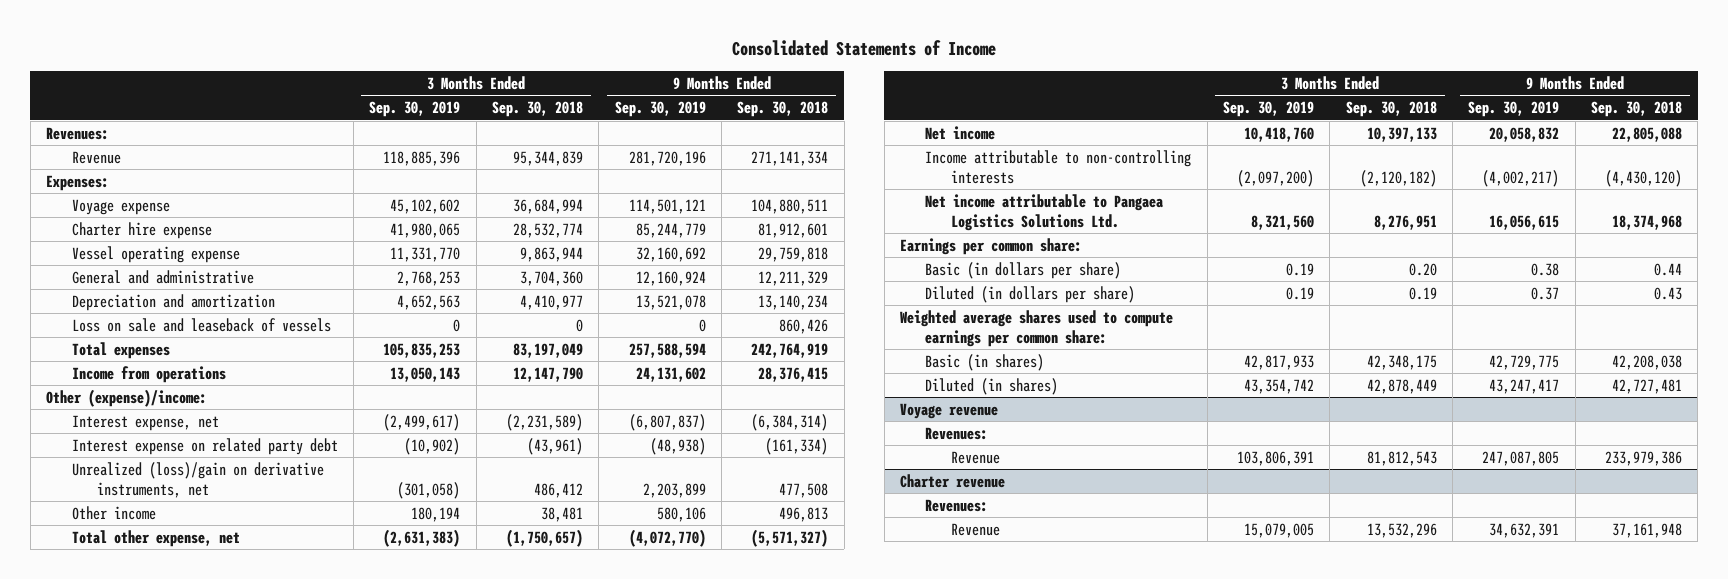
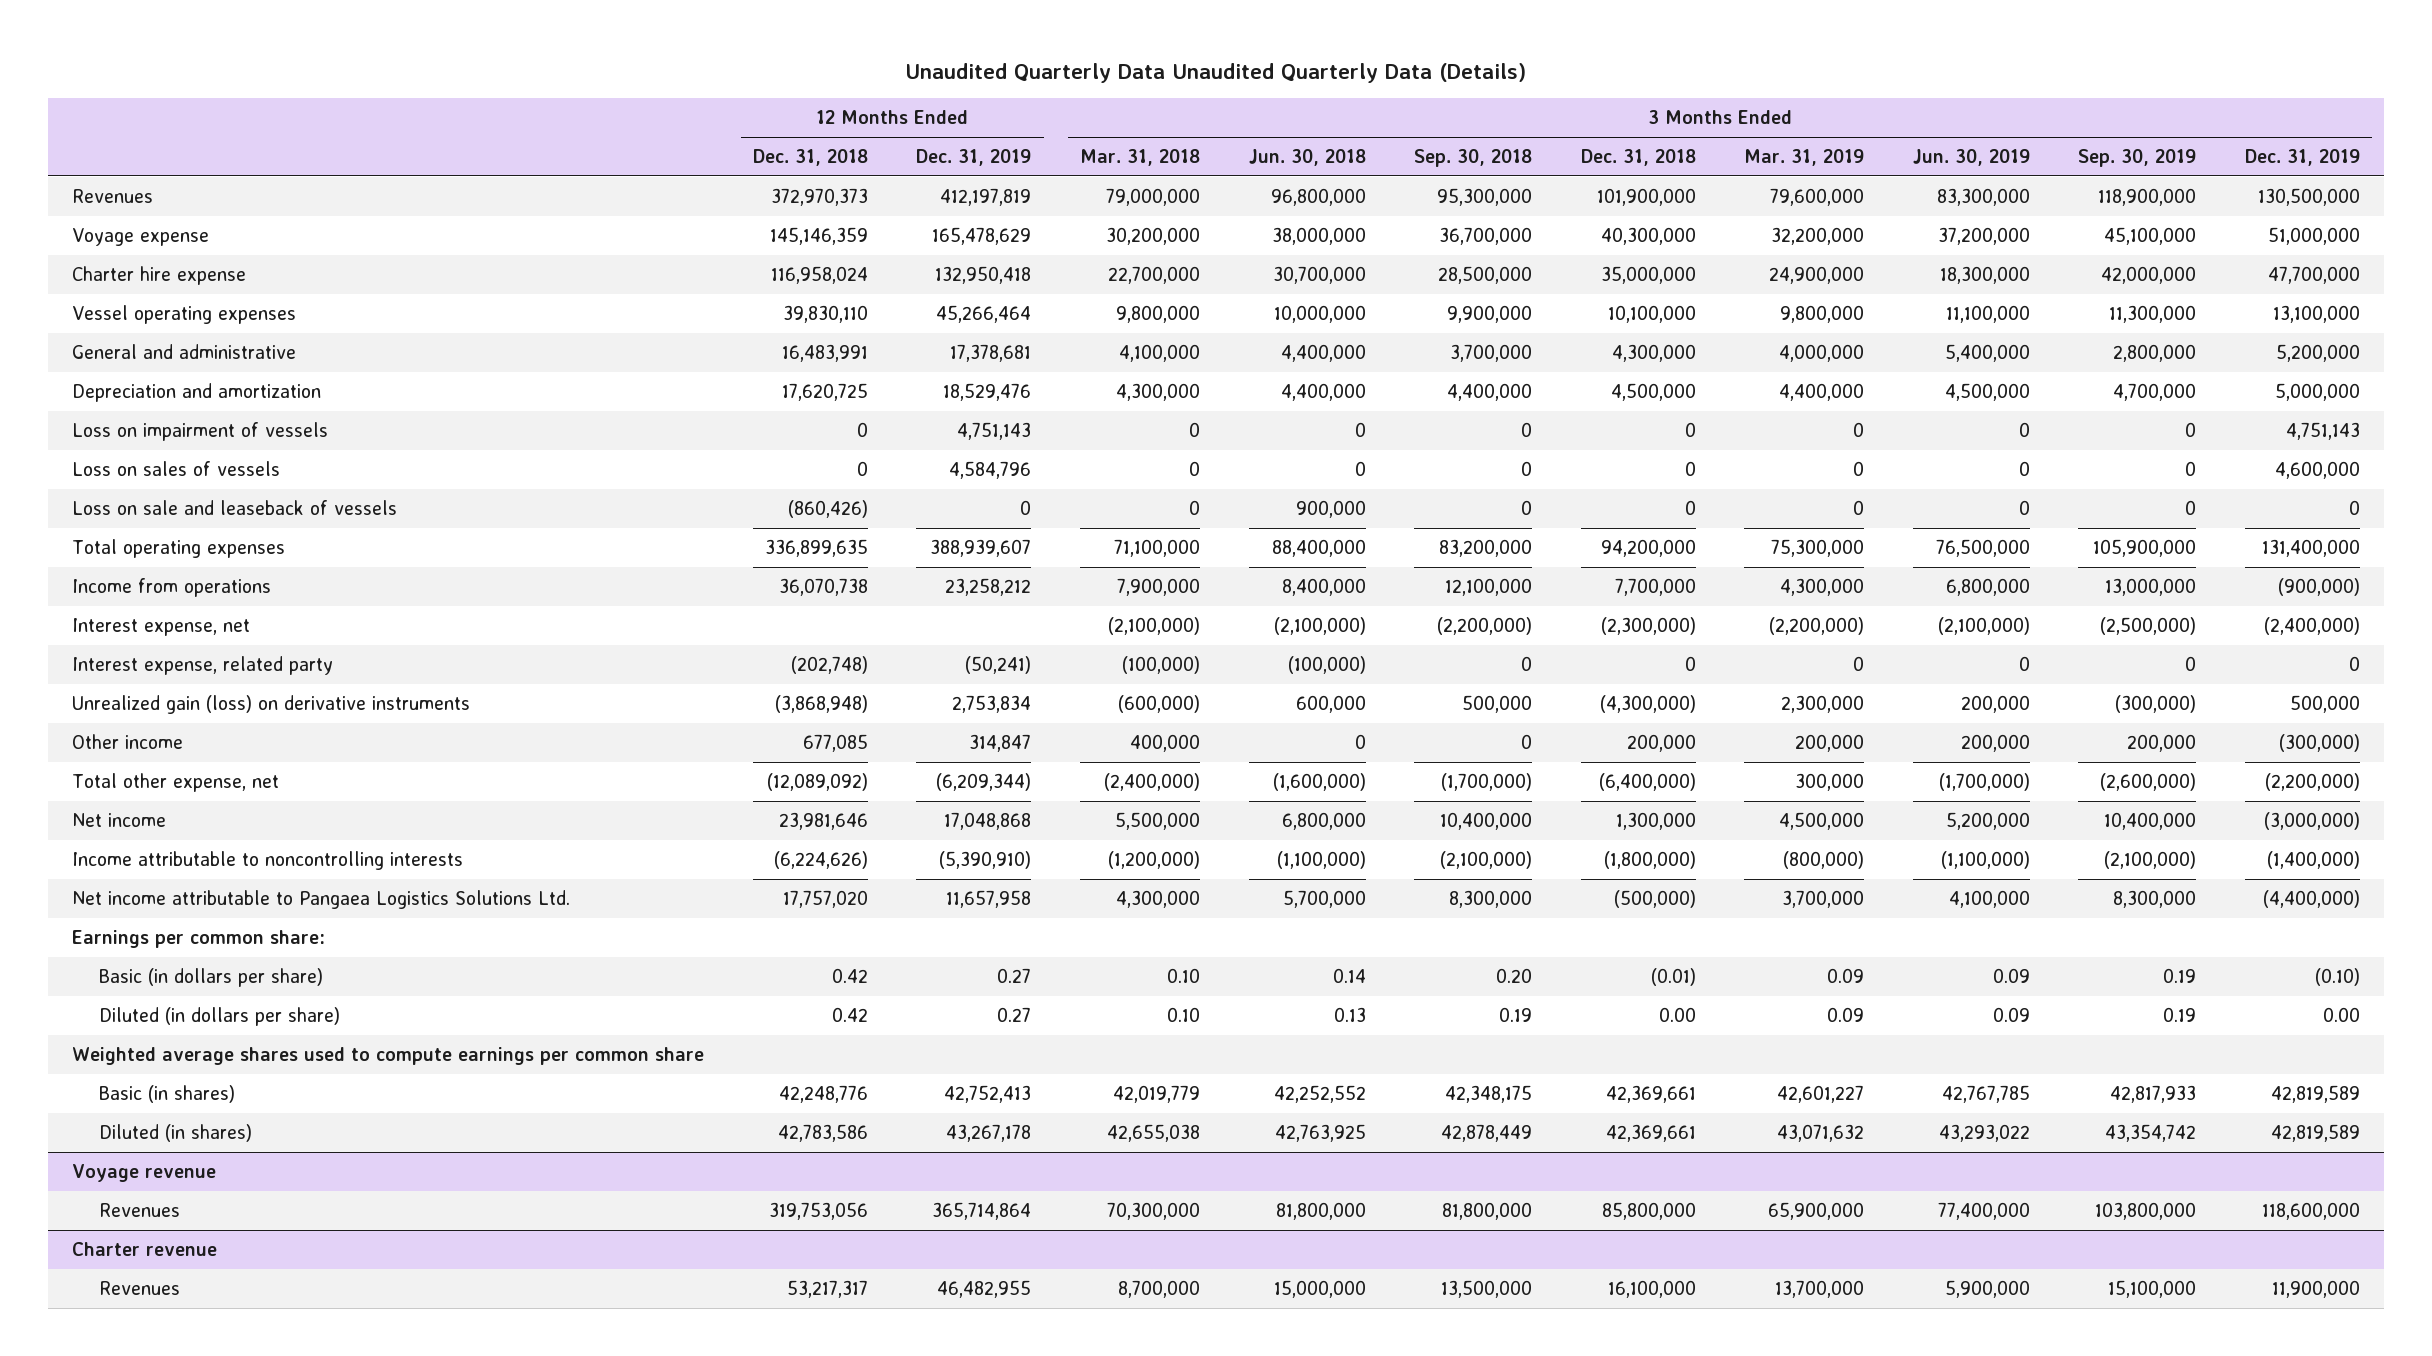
- Consolidated Statements of Income
+ Unaudited Quarterly Data Unaudited Quarterly Data (Details)
- | 3 Months Ended Sep. 30, 2019 | 3 Months Ended Sep. 30, 2018 | 9 Months Ended Sep. 30, 2019 | 9 Months Ended Sep. 30, 2018
+ | 12 Months Ended Dec. 31, 2018 | 12 Months Ended Dec. 31, 2019 | 3 Months Ended Mar. 31, 2018 | 3 Months Ended Jun. 30, 2018 | 3 Months Ended Sep. 30, 2018 | 3 Months Ended Dec. 31, 2018 | 3 Months Ended Mar. 31, 2019 | 3 Months Ended Jun. 30, 2019 | 3 Months Ended Sep. 30, 2019 | 3 Months Ended Dec. 31, 2019
- Revenues:
- Revenue | 118,885,396 | 95,344,839 | 281,720,196 | 271,141,334
- Expenses:
- Voyage expense | 45,102,602 | 36,684,994 | 114,501,121 | 104,880,511
- Charter hire expense | 41,980,065 | 28,532,774 | 85,244,779 | 81,912,601
- Vessel operating expense | 11,331,770 | 9,863,944 | 32,160,692 | 29,759,818
- General and administrative | 2,768,253 | 3,704,360 | 12,160,924 | 12,211,329
- Depreciation and amortization | 4,652,563 | 4,410,977 | 13,521,078 | 13,140,234
+ Revenues | 372,970,373 | 412,197,819 | 79,000,000 | 96,800,000 | 95,300,000 | 101,900,000 | 79,600,000 | 83,300,000 | 118,900,000 | 130,500,000
+ Voyage expense | 145,146,359 | 165,478,629 | 30,200,000 | 38,000,000 | 36,700,000 | 40,300,000 | 32,200,000 | 37,200,000 | 45,100,000 | 51,000,000
+ Charter hire expense | 116,958,024 | 132,950,418 | 22,700,000 | 30,700,000 | 28,500,000 | 35,000,000 | 24,900,000 | 18,300,000 | 42,000,000 | 47,700,000
+ Vessel operating expenses | 39,830,110 | 45,266,464 | 9,800,000 | 10,000,000 | 9,900,000 | 10,100,000 | 9,800,000 | 11,100,000 | 11,300,000 | 13,100,000
+ General and administrative | 16,483,991 | 17,378,681 | 4,100,000 | 4,400,000 | 3,700,000 | 4,300,000 | 4,000,000 | 5,400,000 | 2,800,000 | 5,200,000
+ Depreciation and amortization | 17,620,725 | 18,529,476 | 4,300,000 | 4,400,000 | 4,400,000 | 4,500,000 | 4,400,000 | 4,500,000 | 4,700,000 | 5,000,000
+ Loss on impairment of vessels | 0 | 4,751,143 | 0 | 0 | 0 | 0 | 0 | 0 | 0 | 4,751,143
+ Loss on sales of vessels | 0 | 4,584,796 | 0 | 0 | 0 | 0 | 0 | 0 | 0 | 4,600,000
- Total expenses | 105,835,253 | 83,197,049 | 257,588,594 | 242,764,919
- Income from operations | 13,050,143 | 12,147,790 | 24,131,602 | 28,376,415
- Other (expense)/income:
- Interest expense, net | (2,499,617) | (2,231,589) | (6,807,837) | (6,384,314)
- Interest expense on related party debt | (10,902) | (43,961) | (48,938) | (161,334)
- Unrealized (loss)/gain on derivative instruments, net | (301,058) | 486,412 | 2,203,899 | 477,508
- Other income | 180,194 | 38,481 | 580,106 | 496,813
- Total other expense, net | (2,631,383) | (1,750,657) | (4,072,770) | (5,571,327)
- Net income | 10,418,760 | 10,397,133 | 20,058,832 | 22,805,088
- Income attributable to non-controlling interests | (2,097,200) | (2,120,182) | (4,002,217) | (4,430,120)
- Net income attributable to Pangaea Logistics Solutions Ltd. | 8,321,560 | 8,276,951 | 16,056,615 | 18,374,968
+ Total operating expenses | 336,899,635 | 388,939,607 | 71,100,000 | 88,400,000 | 83,200,000 | 94,200,000 | 75,300,000 | 76,500,000 | 105,900,000 | 131,400,000
+ Income from operations | 36,070,738 | 23,258,212 | 7,900,000 | 8,400,000 | 12,100,000 | 7,700,000 | 4,300,000 | 6,800,000 | 13,000,000 | (900,000)
+ Interest expense, net | | | (2,100,000) | (2,100,000) | (2,200,000) | (2,300,000) | (2,200,000) | (2,100,000) | (2,500,000) | (2,400,000)
+ Interest expense, related party | (202,748) | (50,241) | (100,000) | (100,000) | 0 | 0 | 0 | 0 | 0 | 0
+ Unrealized gain (loss) on derivative instruments | (3,868,948) | 2,753,834 | (600,000) | 600,000 | 500,000 | (4,300,000) | 2,300,000 | 200,000 | (300,000) | 500,000
+ Other income | 677,085 | 314,847 | 400,000 | 0 | 0 | 200,000 | 200,000 | 200,000 | 200,000 | (300,000)
+ Total other expense, net | (12,089,092) | (6,209,344) | (2,400,000) | (1,600,000) | (1,700,000) | (6,400,000) | 300,000 | (1,700,000) | (2,600,000) | (2,200,000)
+ Net income | 23,981,646 | 17,048,868 | 5,500,000 | 6,800,000 | 10,400,000 | 1,300,000 | 4,500,000 | 5,200,000 | 10,400,000 | (3,000,000)
+ Income attributable to noncontrolling interests | (6,224,626) | (5,390,910) | (1,200,000) | (1,100,000) | (2,100,000) | (1,800,000) | (800,000) | (1,100,000) | (2,100,000) | (1,400,000)
+ Net income attributable to Pangaea Logistics Solutions Ltd. | 17,757,020 | 11,657,958 | 4,300,000 | 5,700,000 | 8,300,000 | (500,000) | 3,700,000 | 4,100,000 | 8,300,000 | (4,400,000)
- Weighted average shares used to compute earnings per common share:
+ Weighted average shares used to compute earnings per common share
@ Voyage revenue
- Revenues:
- Revenue | 103,806,391 | 81,812,543 | 247,087,805 | 233,979,386
+ Revenues | 319,753,056 | 365,714,864 | 70,300,000 | 81,800,000 | 81,800,000 | 85,800,000 | 65,900,000 | 77,400,000 | 103,800,000 | 118,600,000
@ Charter revenue
- Revenues:
- Revenue | 15,079,005 | 13,532,296 | 34,632,391 | 37,161,948
+ Revenues | 53,217,317 | 46,482,955 | 8,700,000 | 15,000,000 | 13,500,000 | 16,100,000 | 13,700,000 | 5,900,000 | 15,100,000 | 11,900,000

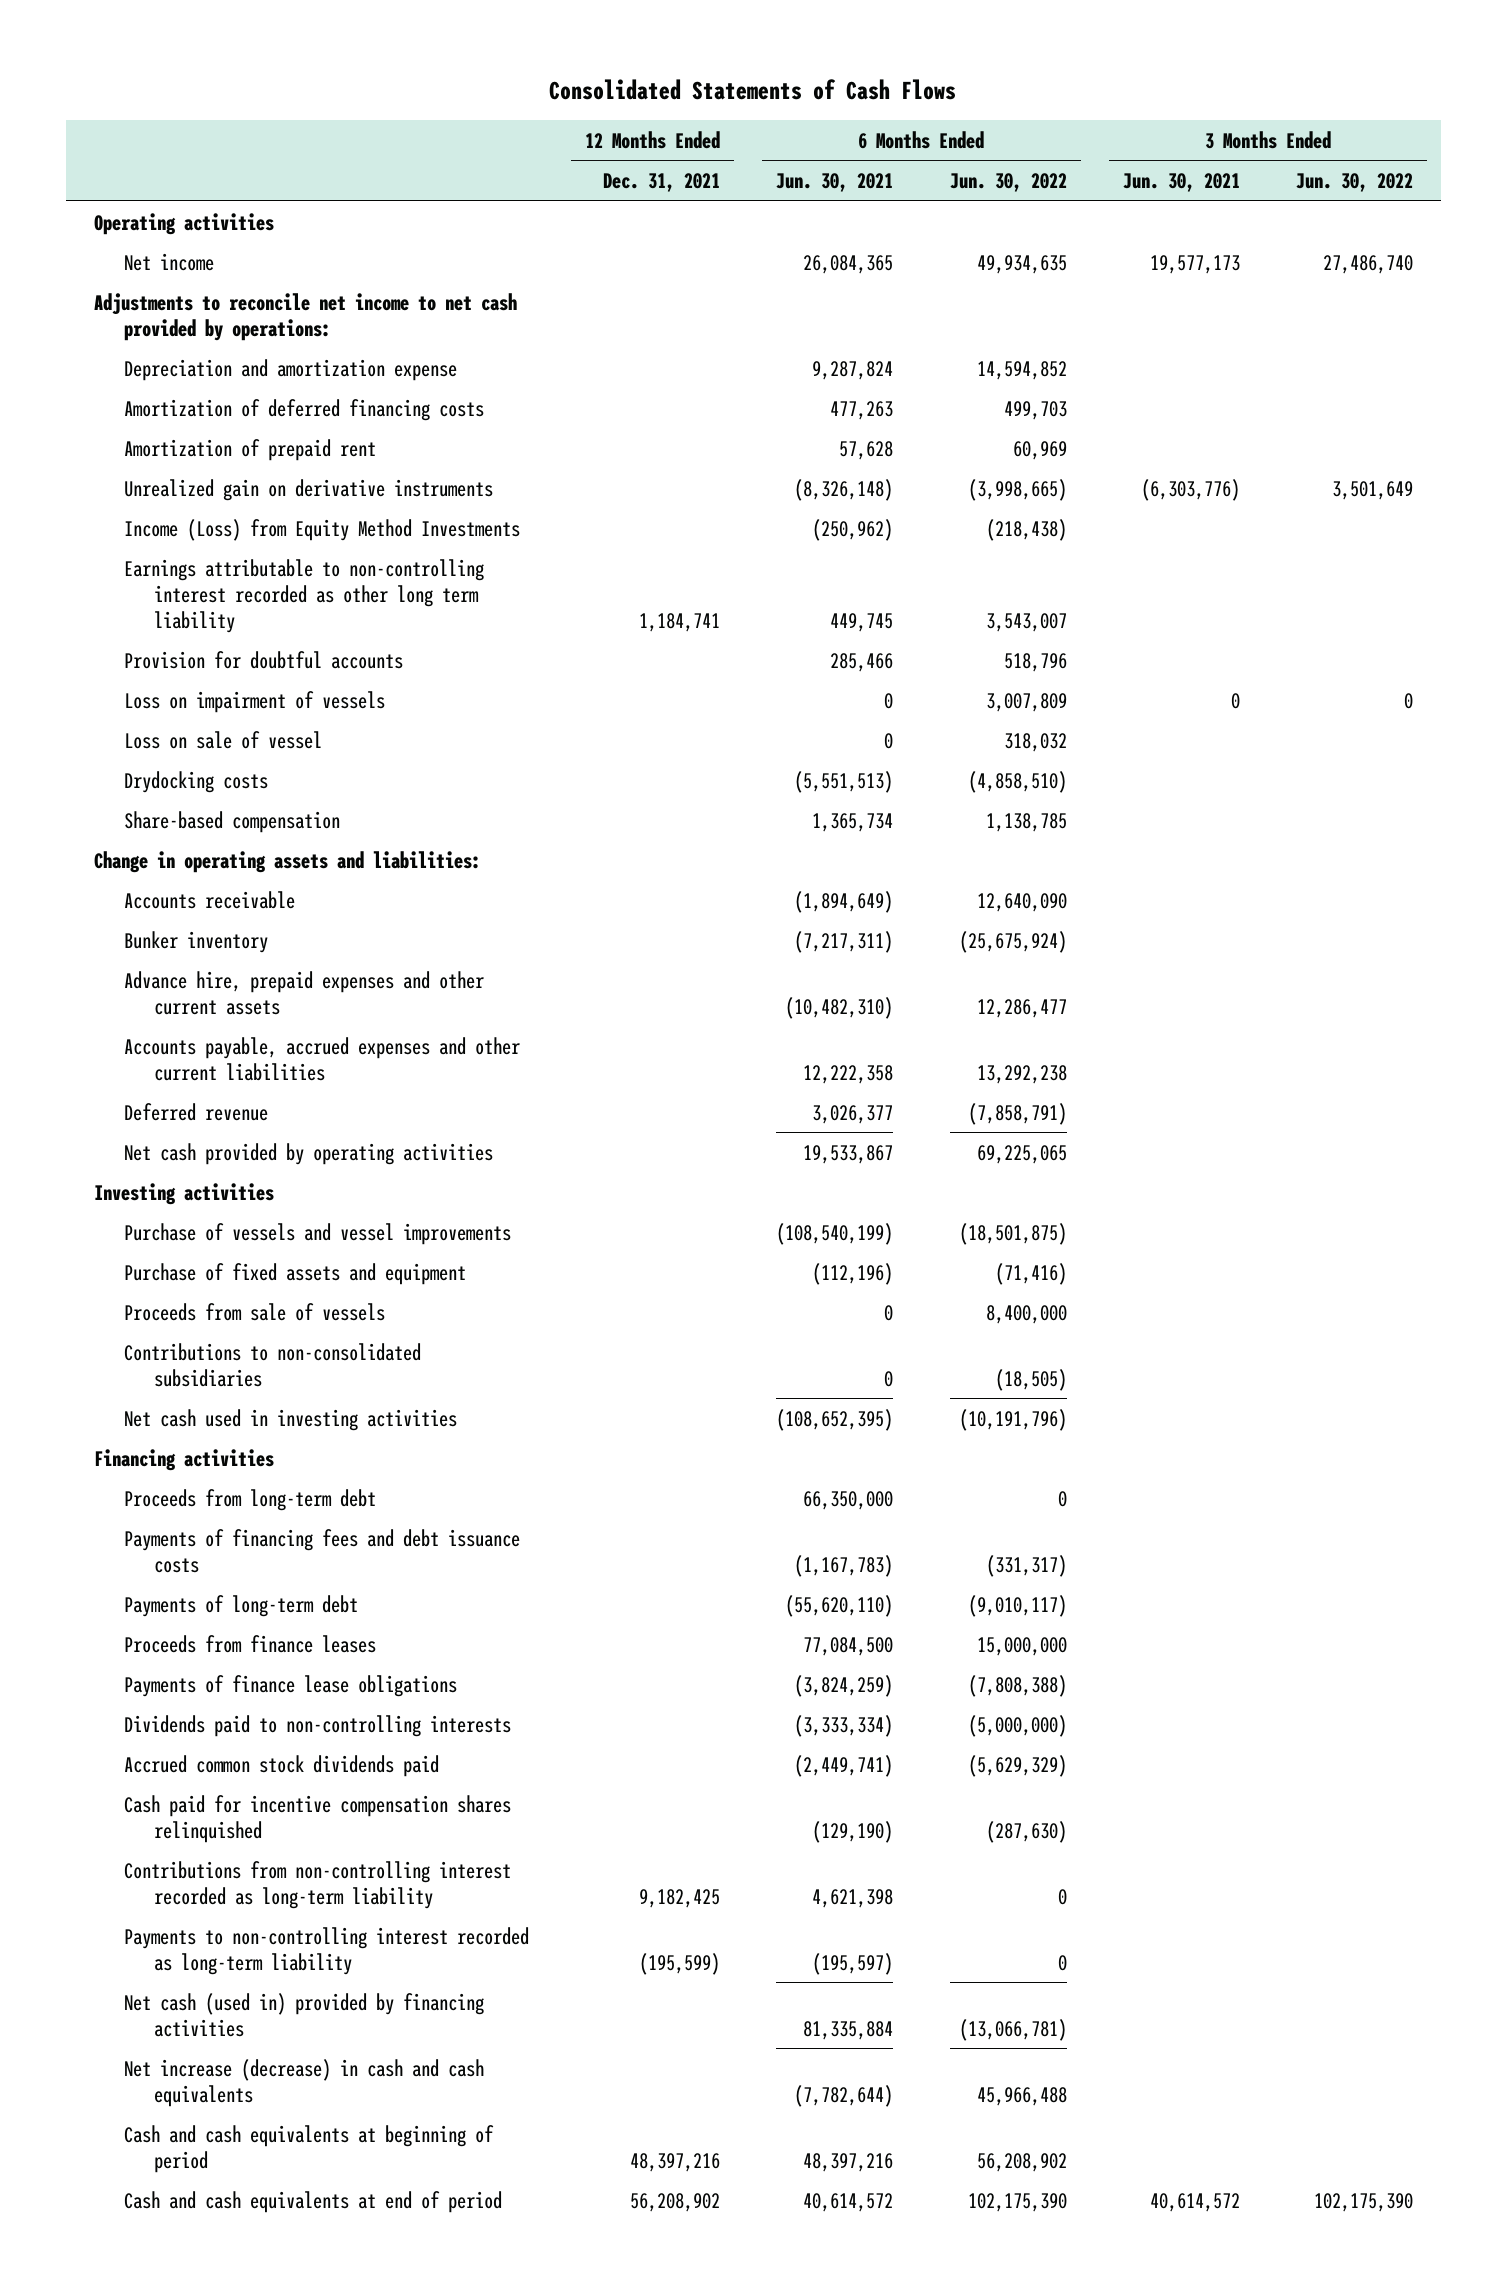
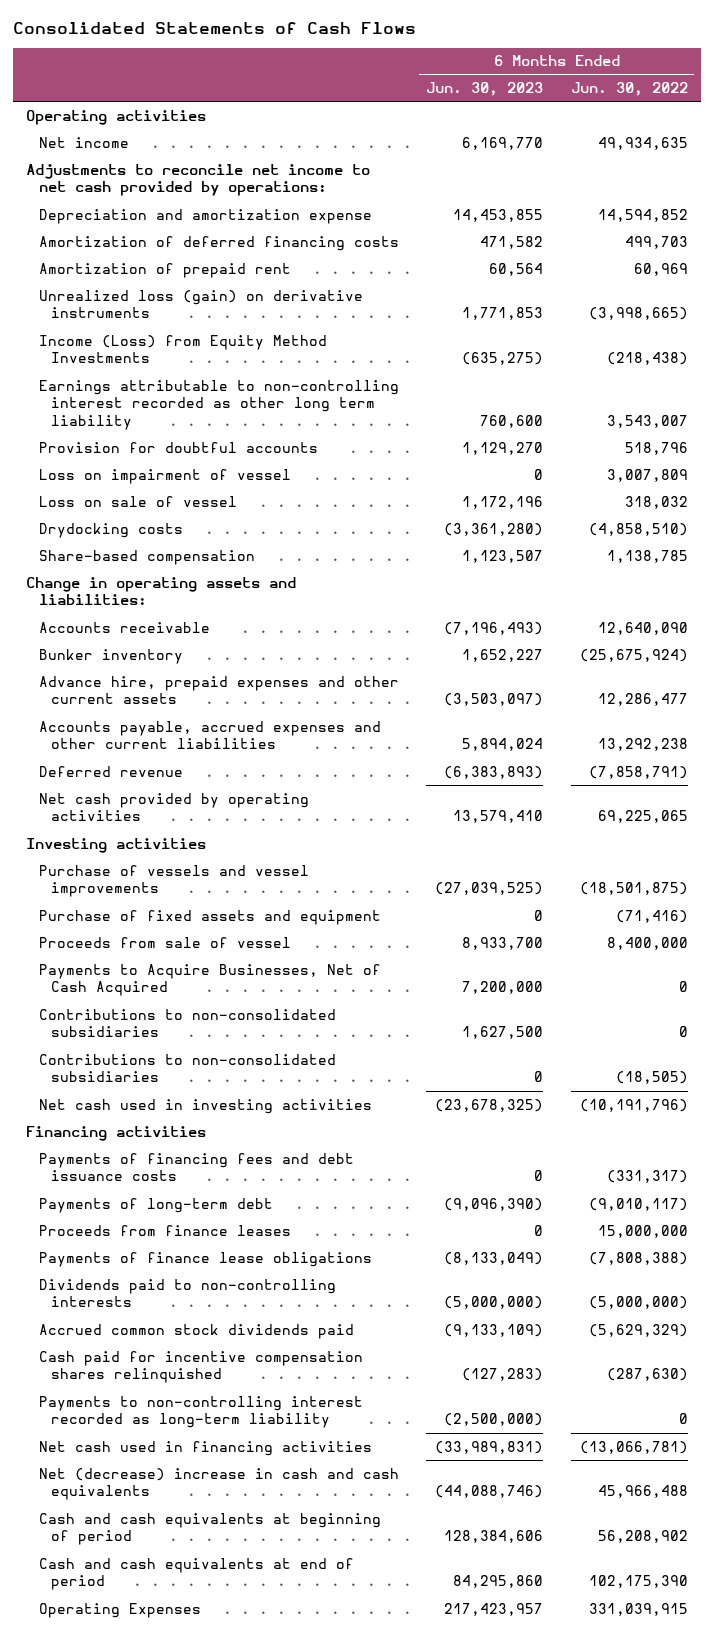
- | 12 Months Ended Dec. 31, 2021 | 6 Months Ended Jun. 30, 2021 | 6 Months Ended Jun. 30, 2022 | 3 Months Ended Jun. 30, 2021 | 3 Months Ended Jun. 30, 2022
+ | 6 Months Ended Jun. 30, 2023 | 6 Months Ended Jun. 30, 2022
- Unrealized gain on derivative instruments | | (8,326,148) | (3,998,665) | (6,303,776) | 3,501,649
+ Unrealized loss (gain) on derivative instruments | 1,771,853 | (3,998,665)
- Loss on impairment of vessels | | 0 | 3,007,809 | 0 | 0
+ Loss on impairment of vessel | 0 | 3,007,809
- Proceeds from sale of vessels | | 0 | 8,400,000 | |
+ Proceeds from sale of vessel | 8,933,700 | 8,400,000
+ Payments to Acquire Businesses, Net of Cash Acquired | 7,200,000 | 0
+ Contributions to non-consolidated subsidiaries | 1,627,500 | 0
- Proceeds from long-term debt | | 66,350,000 | 0 | |
- Contributions from non-controlling interest recorded as long-term liability | 9,182,425 | 4,621,398 | 0 | |
- Net cash (used in) provided by financing activities | | 81,335,884 | (13,066,781) | |
- Net increase (decrease) in cash and cash equivalents | | (7,782,644) | 45,966,488 | |
+ Net cash used in financing activities | (33,989,831) | (13,066,781)
+ Net (decrease) increase in cash and cash equivalents | (44,088,746) | 45,966,488
+ Operating Expenses | 217,423,957 | 331,039,915

